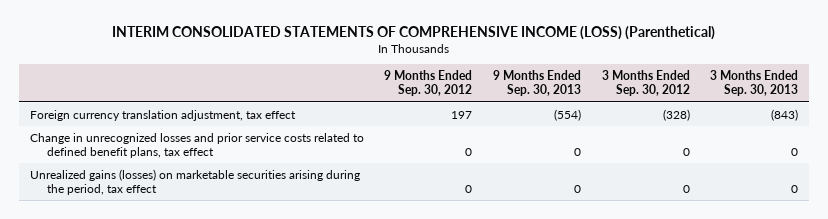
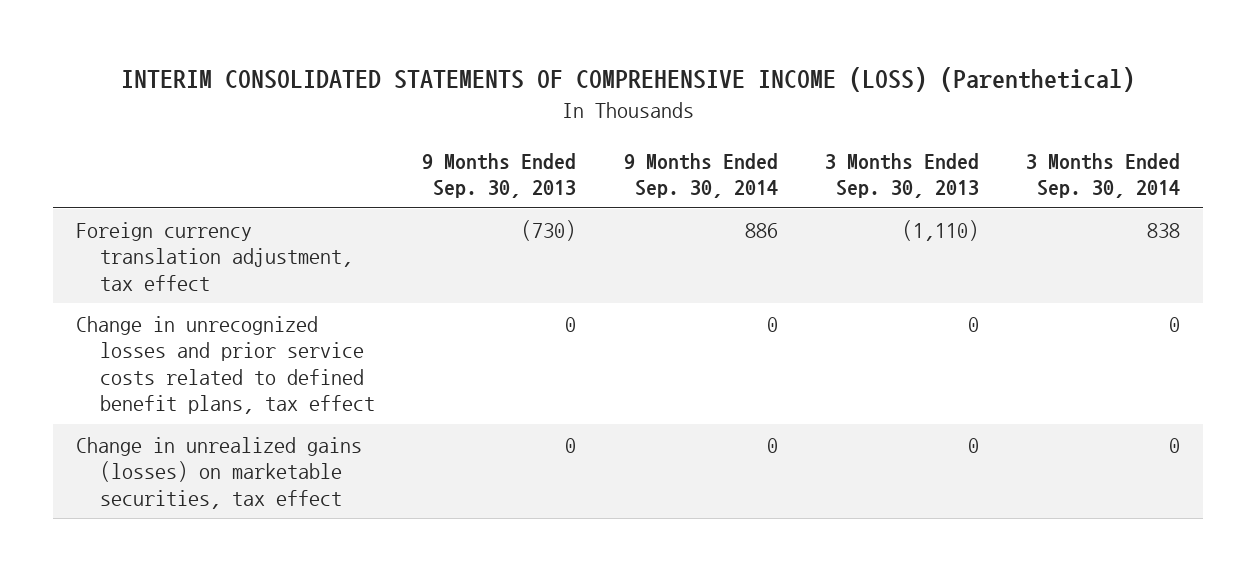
- | 9 Months Ended Sep. 30, 2012 | 9 Months Ended Sep. 30, 2013 | 3 Months Ended Sep. 30, 2012 | 3 Months Ended Sep. 30, 2013
+ | 9 Months Ended Sep. 30, 2013 | 9 Months Ended Sep. 30, 2014 | 3 Months Ended Sep. 30, 2013 | 3 Months Ended Sep. 30, 2014
- Foreign currency translation adjustment, tax effect | 197 | (554) | (328) | (843)
+ Foreign currency translation adjustment, tax effect | (730) | 886 | (1,110) | 838
- Unrealized gains (losses) on marketable securities arising during the period, tax effect | 0 | 0 | 0 | 0
+ Change in unrealized gains (losses) on marketable securities, tax effect | 0 | 0 | 0 | 0

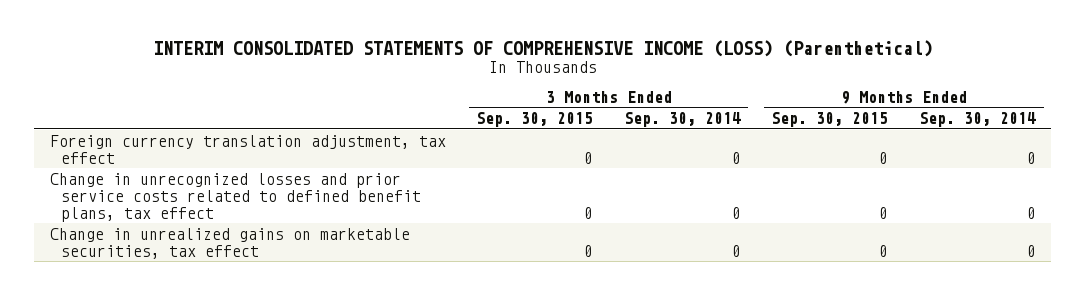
- | 9 Months Ended Sep. 30, 2013 | 9 Months Ended Sep. 30, 2014 | 3 Months Ended Sep. 30, 2013 | 3 Months Ended Sep. 30, 2014
+ | 3 Months Ended Sep. 30, 2015 | 3 Months Ended Sep. 30, 2014 | 9 Months Ended Sep. 30, 2015 | 9 Months Ended Sep. 30, 2014
- Foreign currency translation adjustment, tax effect | (730) | 886 | (1,110) | 838
+ Foreign currency translation adjustment, tax effect | 0 | 0 | 0 | 0
- Change in unrealized gains (losses) on marketable securities, tax effect | 0 | 0 | 0 | 0
+ Change in unrealized gains on marketable securities, tax effect | 0 | 0 | 0 | 0

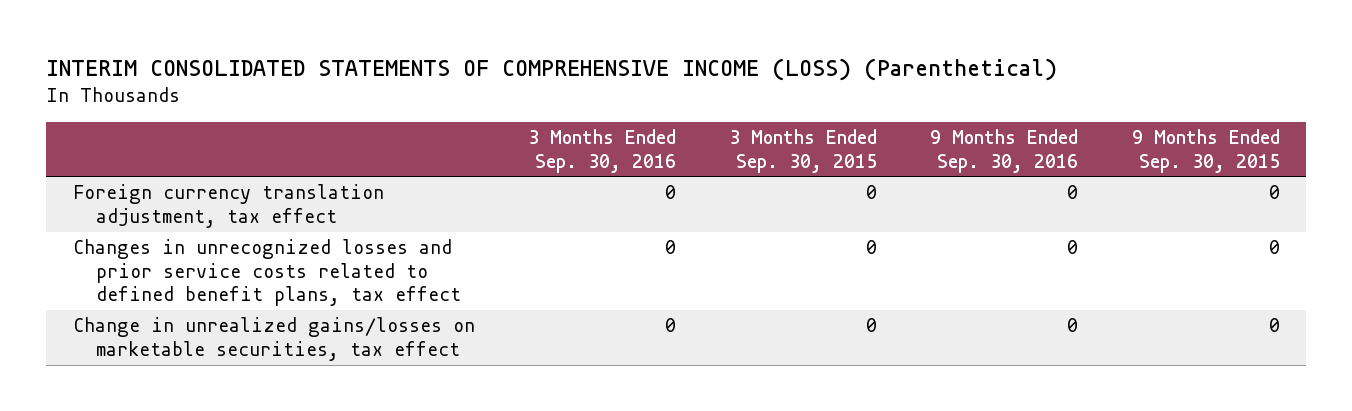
- | 3 Months Ended Sep. 30, 2015 | 3 Months Ended Sep. 30, 2014 | 9 Months Ended Sep. 30, 2015 | 9 Months Ended Sep. 30, 2014
+ | 3 Months Ended Sep. 30, 2016 | 3 Months Ended Sep. 30, 2015 | 9 Months Ended Sep. 30, 2016 | 9 Months Ended Sep. 30, 2015
- Change in unrecognized losses and prior service costs related to defined benefit plans, tax effect | 0 | 0 | 0 | 0
- Change in unrealized gains on marketable securities, tax effect | 0 | 0 | 0 | 0
+ Changes in unrecognized losses and prior service costs related to defined benefit plans, tax effect | 0 | 0 | 0 | 0
+ Change in unrealized gains/losses on marketable securities, tax effect | 0 | 0 | 0 | 0

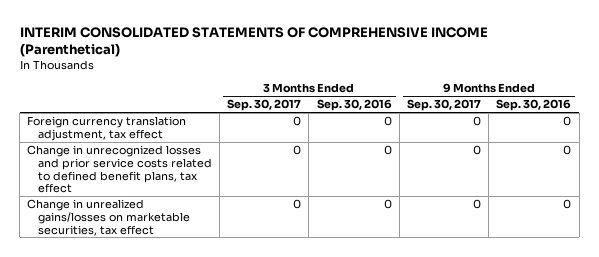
- INTERIM CONSOLIDATED STATEMENTS OF COMPREHENSIVE INCOME (LOSS) (Parenthetical)
+ INTERIM CONSOLIDATED STATEMENTS OF COMPREHENSIVE INCOME (Parenthetical)
- | 3 Months Ended Sep. 30, 2016 | 3 Months Ended Sep. 30, 2015 | 9 Months Ended Sep. 30, 2016 | 9 Months Ended Sep. 30, 2015
+ | 3 Months Ended Sep. 30, 2017 | 3 Months Ended Sep. 30, 2016 | 9 Months Ended Sep. 30, 2017 | 9 Months Ended Sep. 30, 2016
- Changes in unrecognized losses and prior service costs related to defined benefit plans, tax effect | 0 | 0 | 0 | 0
+ Change in unrecognized losses and prior service costs related to defined benefit plans, tax effect | 0 | 0 | 0 | 0

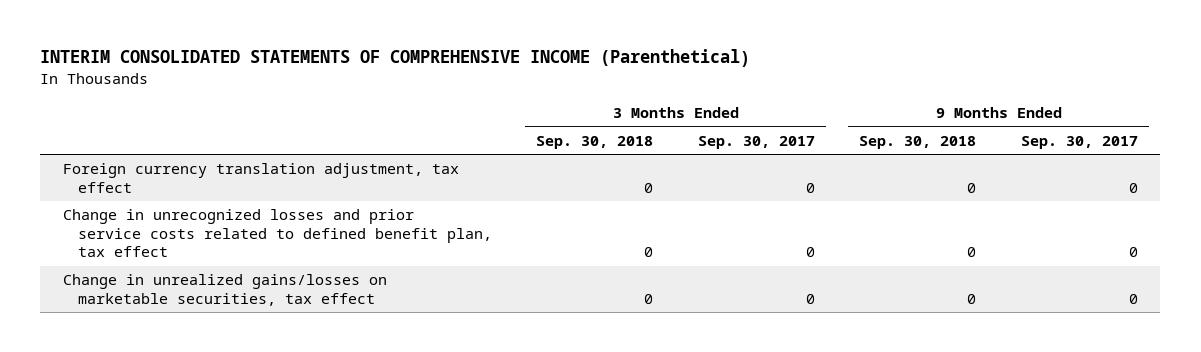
- | 3 Months Ended Sep. 30, 2017 | 3 Months Ended Sep. 30, 2016 | 9 Months Ended Sep. 30, 2017 | 9 Months Ended Sep. 30, 2016
+ | 3 Months Ended Sep. 30, 2018 | 3 Months Ended Sep. 30, 2017 | 9 Months Ended Sep. 30, 2018 | 9 Months Ended Sep. 30, 2017
- Change in unrecognized losses and prior service costs related to defined benefit plans, tax effect | 0 | 0 | 0 | 0
+ Change in unrecognized losses and prior service costs related to defined benefit plan, tax effect | 0 | 0 | 0 | 0

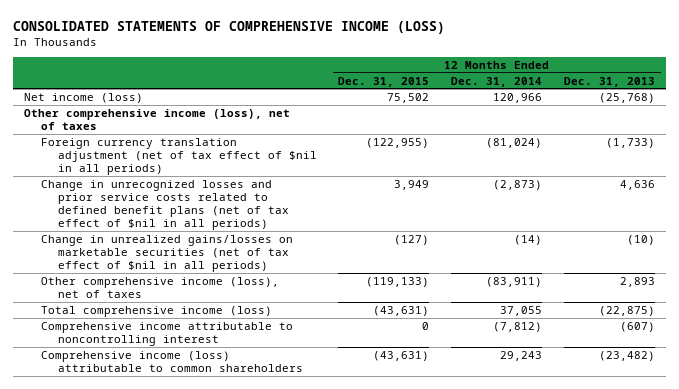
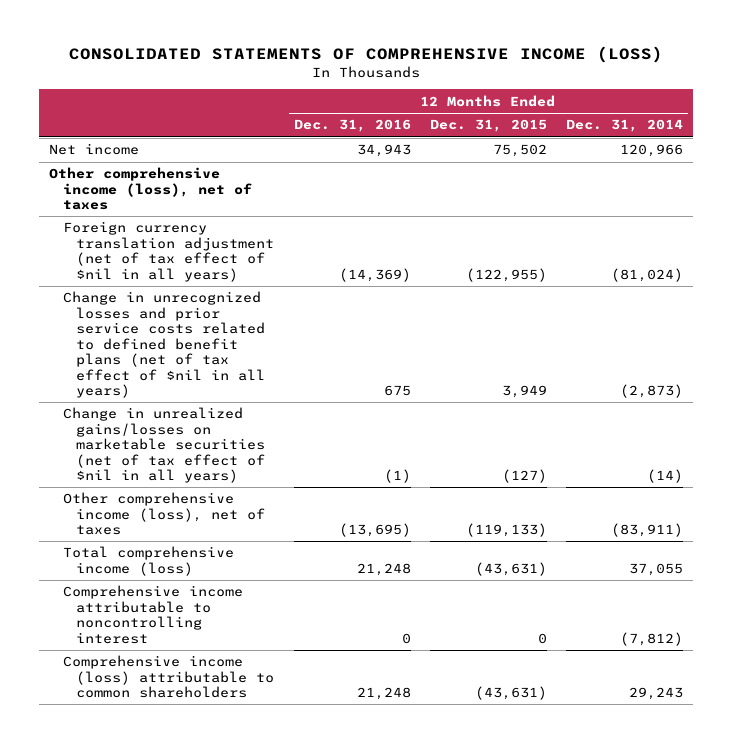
- | 12 Months Ended Dec. 31, 2015 | 12 Months Ended Dec. 31, 2014 | 12 Months Ended Dec. 31, 2013
+ | 12 Months Ended Dec. 31, 2016 | 12 Months Ended Dec. 31, 2015 | 12 Months Ended Dec. 31, 2014
- Net income (loss) | 75,502 | 120,966 | (25,768)
+ Net income | 34,943 | 75,502 | 120,966
- Foreign currency translation adjustment (net of tax effect of $nil in all periods) | (122,955) | (81,024) | (1,733)
- Change in unrecognized losses and prior service costs related to defined benefit plans (net of tax effect of $nil in all periods) | 3,949 | (2,873) | 4,636
- Change in unrealized gains/losses on marketable securities (net of tax effect of $nil in all periods) | (127) | (14) | (10)
+ Foreign currency translation adjustment (net of tax effect of $nil in all years) | (14,369) | (122,955) | (81,024)
+ Change in unrecognized losses and prior service costs related to defined benefit plans (net of tax effect of $nil in all years) | 675 | 3,949 | (2,873)
+ Change in unrealized gains/losses on marketable securities (net of tax effect of $nil in all years) | (1) | (127) | (14)

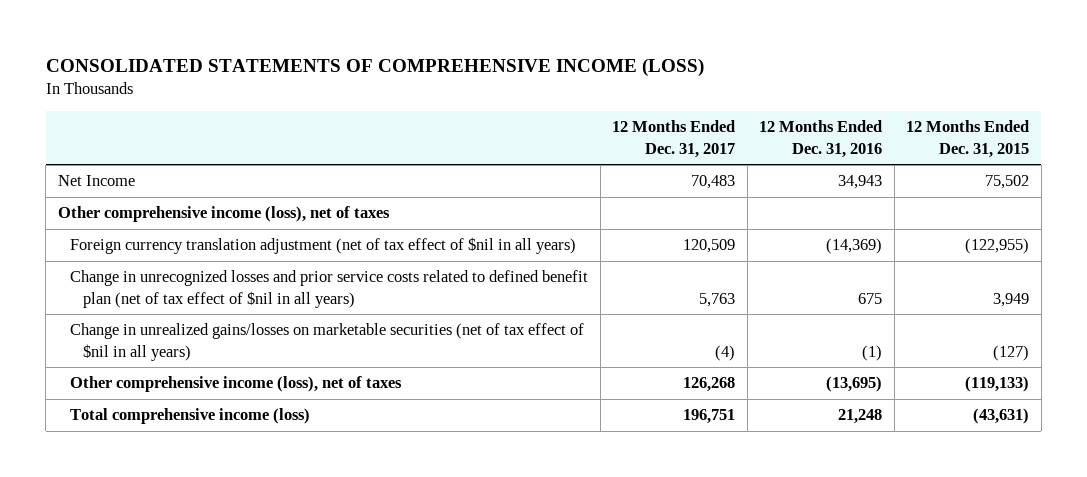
- | 12 Months Ended Dec. 31, 2016 | 12 Months Ended Dec. 31, 2015 | 12 Months Ended Dec. 31, 2014
+ | 12 Months Ended Dec. 31, 2017 | 12 Months Ended Dec. 31, 2016 | 12 Months Ended Dec. 31, 2015
- Net income | 34,943 | 75,502 | 120,966
+ Net Income | 70,483 | 34,943 | 75,502
- Change in unrecognized losses and prior service costs related to defined benefit plans (net of tax effect of $nil in all years) | 675 | 3,949 | (2,873)
+ Change in unrecognized losses and prior service costs related to defined benefit plan (net of tax effect of $nil in all years) | 5,763 | 675 | 3,949
- Comprehensive income attributable to noncontrolling interest | 0 | 0 | (7,812)
- Comprehensive income (loss) attributable to common shareholders | 21,248 | (43,631) | 29,243

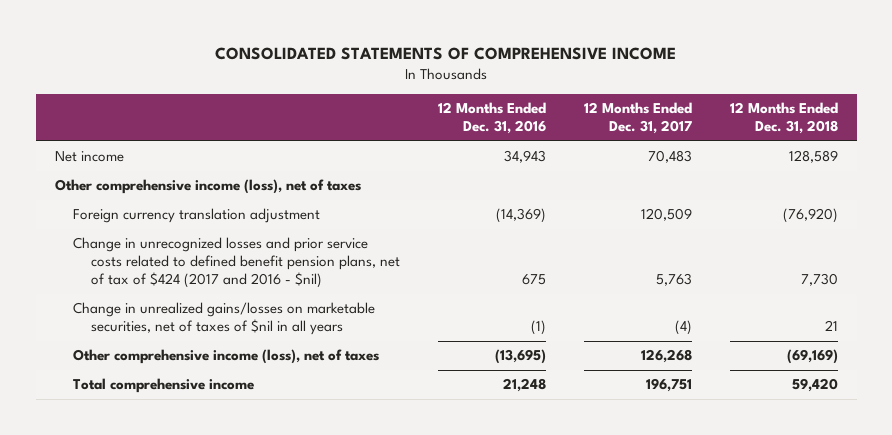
- CONSOLIDATED STATEMENTS OF COMPREHENSIVE INCOME (LOSS)
+ CONSOLIDATED STATEMENTS OF COMPREHENSIVE INCOME
- | 12 Months Ended Dec. 31, 2017 | 12 Months Ended Dec. 31, 2016 | 12 Months Ended Dec. 31, 2015
+ | 12 Months Ended Dec. 31, 2016 | 12 Months Ended Dec. 31, 2017 | 12 Months Ended Dec. 31, 2018
- Net Income | 70,483 | 34,943 | 75,502
+ Net income | 34,943 | 70,483 | 128,589
- Foreign currency translation adjustment (net of tax effect of $nil in all years) | 120,509 | (14,369) | (122,955)
- Change in unrecognized losses and prior service costs related to defined benefit plan (net of tax effect of $nil in all years) | 5,763 | 675 | 3,949
- Change in unrealized gains/losses on marketable securities (net of tax effect of $nil in all years) | (4) | (1) | (127)
+ Foreign currency translation adjustment | (14,369) | 120,509 | (76,920)
+ Change in unrecognized losses and prior service costs related to defined benefit pension plans, net of tax of $424 (2017 and 2016 - $nil) | 675 | 5,763 | 7,730
+ Change in unrealized gains/losses on marketable securities, net of taxes of $nil in all years | (1) | (4) | 21
- Total comprehensive income (loss) | 196,751 | 21,248 | (43,631)
+ Total comprehensive income | 21,248 | 196,751 | 59,420

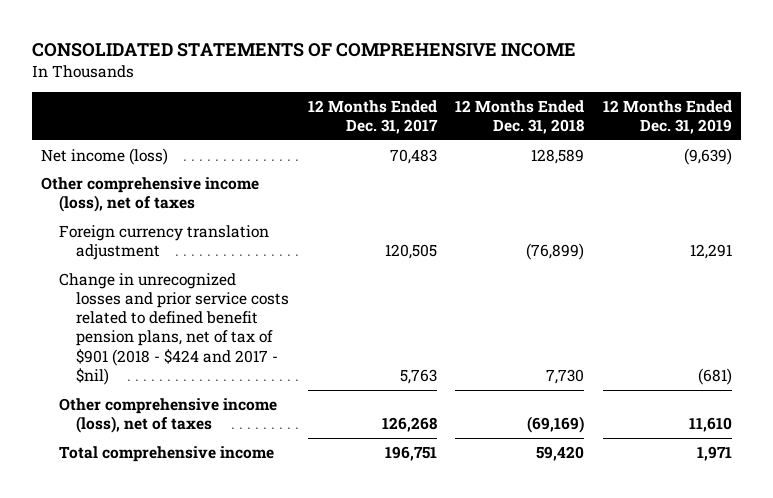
- | 12 Months Ended Dec. 31, 2016 | 12 Months Ended Dec. 31, 2017 | 12 Months Ended Dec. 31, 2018
+ | 12 Months Ended Dec. 31, 2017 | 12 Months Ended Dec. 31, 2018 | 12 Months Ended Dec. 31, 2019
- Net income | 34,943 | 70,483 | 128,589
+ Net income (loss) | 70,483 | 128,589 | (9,639)
- Foreign currency translation adjustment | (14,369) | 120,509 | (76,920)
- Change in unrecognized losses and prior service costs related to defined benefit pension plans, net of tax of $424 (2017 and 2016 - $nil) | 675 | 5,763 | 7,730
- Change in unrealized gains/losses on marketable securities, net of taxes of $nil in all years | (1) | (4) | 21
+ Foreign currency translation adjustment | 120,505 | (76,899) | 12,291
+ Change in unrecognized losses and prior service costs related to defined benefit pension plans, net of tax of $901 (2018 - $424 and 2017 - $nil) | 5,763 | 7,730 | (681)

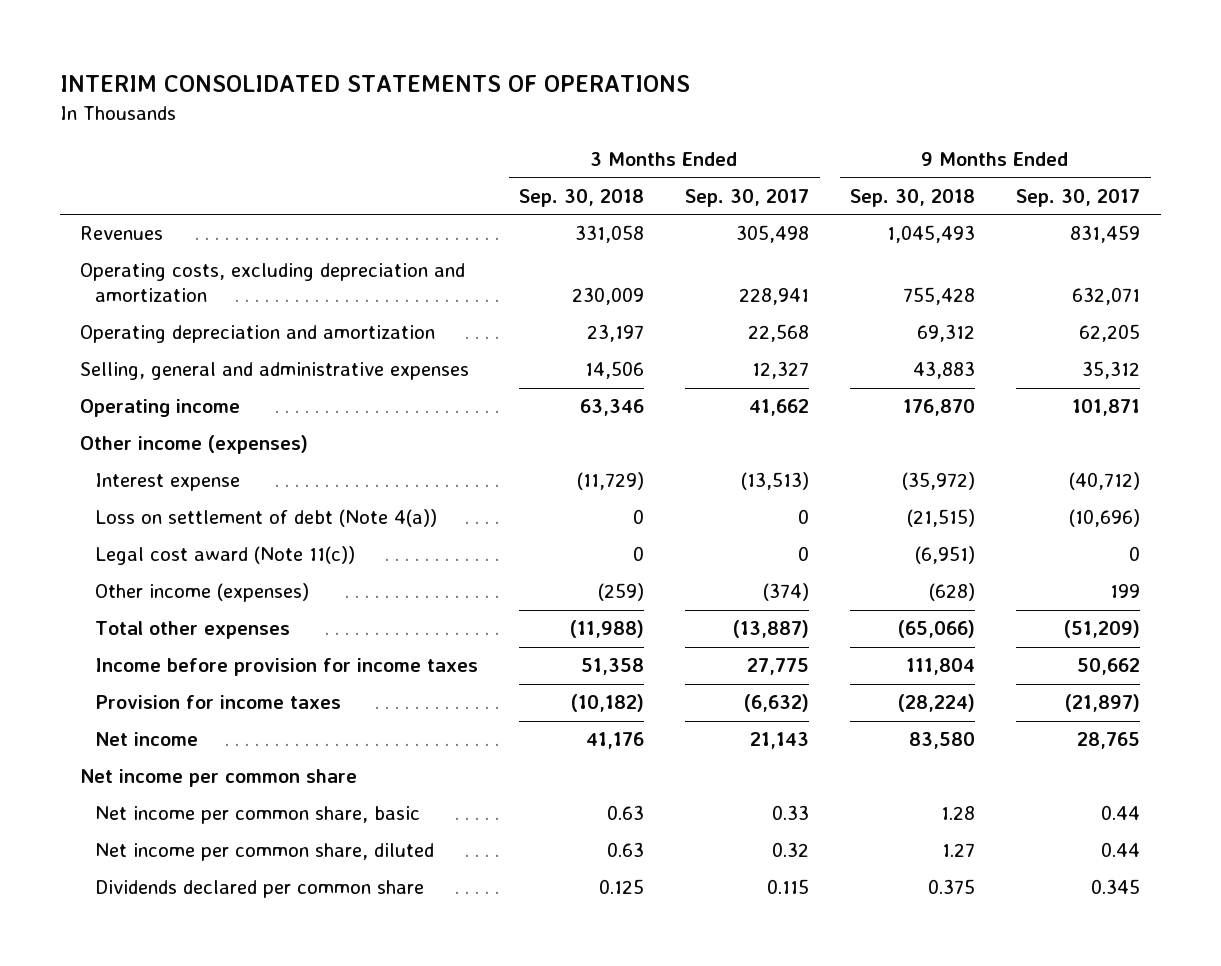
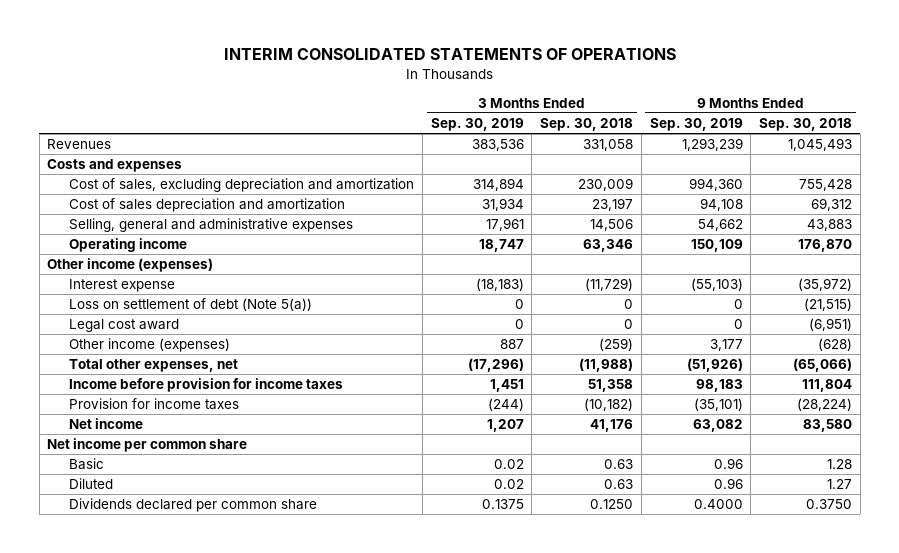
- | 3 Months Ended Sep. 30, 2018 | 3 Months Ended Sep. 30, 2017 | 9 Months Ended Sep. 30, 2018 | 9 Months Ended Sep. 30, 2017
+ | 3 Months Ended Sep. 30, 2019 | 3 Months Ended Sep. 30, 2018 | 9 Months Ended Sep. 30, 2019 | 9 Months Ended Sep. 30, 2018
- Operating costs, excluding depreciation and amortization | 230,009 | 228,941 | 755,428 | 632,071
- Operating depreciation and amortization | 23,197 | 22,568 | 69,312 | 62,205
+ Costs and expenses
+ Cost of sales, excluding depreciation and amortization | 314,894 | 230,009 | 994,360 | 755,428
+ Cost of sales depreciation and amortization | 31,934 | 23,197 | 94,108 | 69,312
- Loss on settlement of debt (Note 4(a)) | 0 | 0 | (21,515) | (10,696)
- Legal cost award (Note 11(c)) | 0 | 0 | (6,951) | 0
+ Loss on settlement of debt (Note 5(a)) | 0 | 0 | 0 | (21,515)
+ Legal cost award | 0 | 0 | 0 | (6,951)
- Total other expenses | (11,988) | (13,887) | (65,066) | (51,209)
+ Total other expenses, net | (17,296) | (11,988) | (51,926) | (65,066)
- Net income per common share, basic | 0.63 | 0.33 | 1.28 | 0.44
- Net income per common share, diluted | 0.63 | 0.32 | 1.27 | 0.44
- Dividends declared per common share | 0.125 | 0.115 | 0.375 | 0.345
+ Basic | 0.02 | 0.63 | 0.96 | 1.28
+ Diluted | 0.02 | 0.63 | 0.96 | 1.27
+ Dividends declared per common share | 0.1375 | 0.1250 | 0.4000 | 0.3750

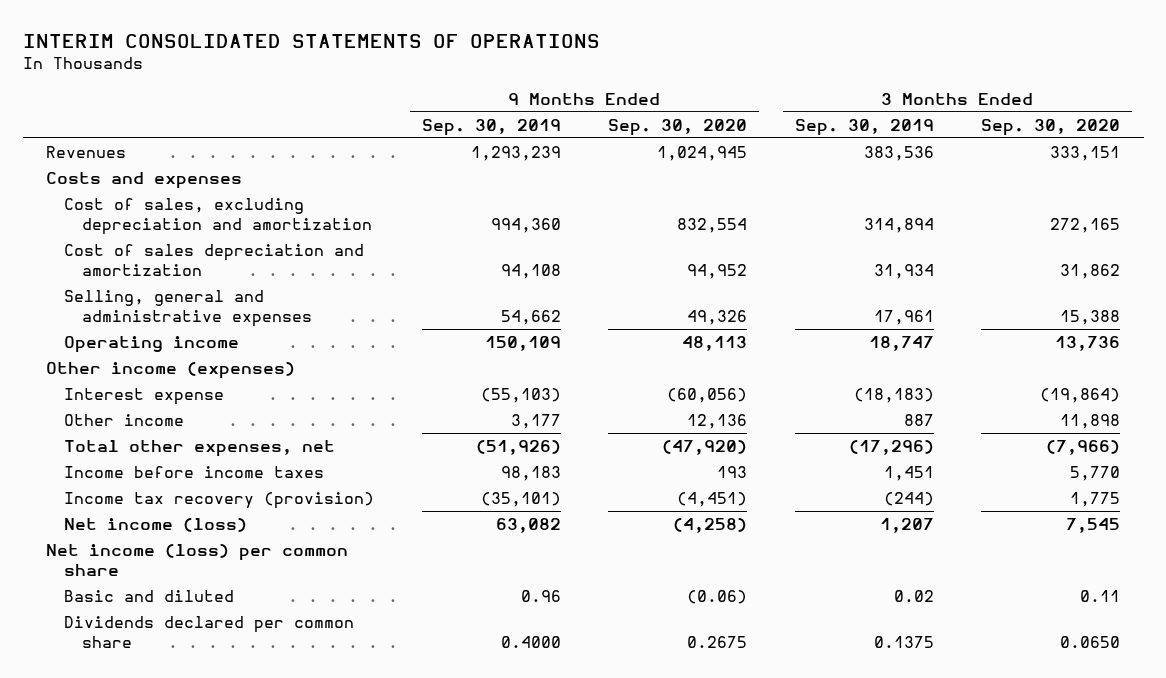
- | 3 Months Ended Sep. 30, 2019 | 3 Months Ended Sep. 30, 2018 | 9 Months Ended Sep. 30, 2019 | 9 Months Ended Sep. 30, 2018
+ | 9 Months Ended Sep. 30, 2019 | 9 Months Ended Sep. 30, 2020 | 3 Months Ended Sep. 30, 2019 | 3 Months Ended Sep. 30, 2020
- Loss on settlement of debt (Note 5(a)) | 0 | 0 | 0 | (21,515)
- Legal cost award | 0 | 0 | 0 | (6,951)
- Other income (expenses) | 887 | (259) | 3,177 | (628)
+ Other income | 3,177 | 12,136 | 887 | 11,898
- Income before provision for income taxes | 1,451 | 51,358 | 98,183 | 111,804
- Provision for income taxes | (244) | (10,182) | (35,101) | (28,224)
- Net income | 1,207 | 41,176 | 63,082 | 83,580
- Net income per common share
- Basic | 0.02 | 0.63 | 0.96 | 1.28
- Diluted | 0.02 | 0.63 | 0.96 | 1.27
+ Income before income taxes | 98,183 | 193 | 1,451 | 5,770
+ Income tax recovery (provision) | (35,101) | (4,451) | (244) | 1,775
+ Net income (loss) | 63,082 | (4,258) | 1,207 | 7,545
+ Net income (loss) per common share
+ Basic and diluted | 0.96 | (0.06) | 0.02 | 0.11

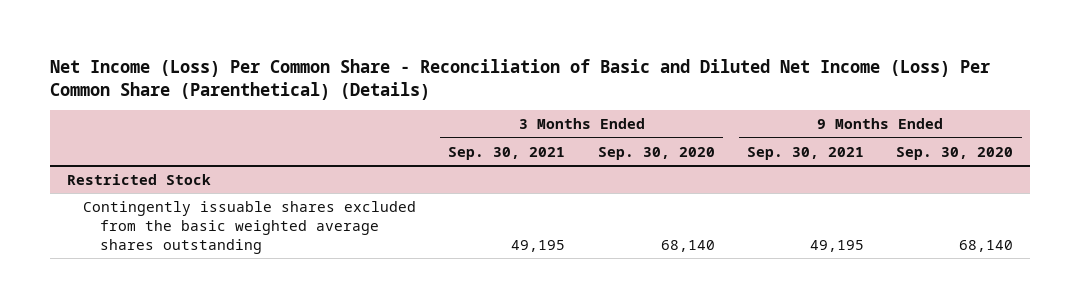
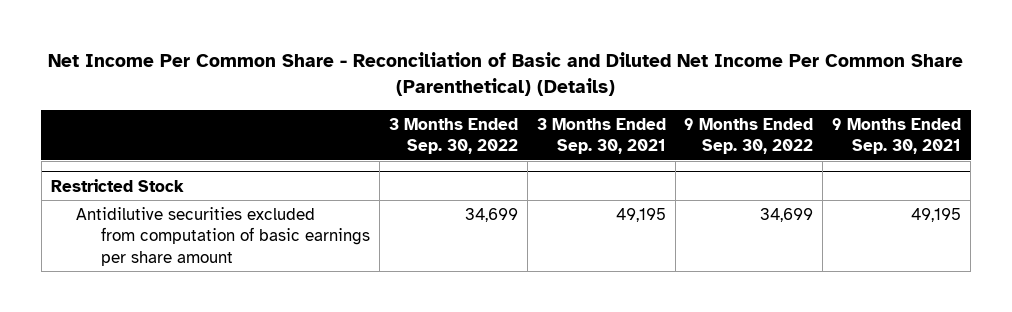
- Net Income (Loss) Per Common Share - Reconciliation of Basic and Diluted Net Income (Loss) Per Common Share (Parenthetical) (Details)
+ Net Income Per Common Share - Reconciliation of Basic and Diluted Net Income Per Common Share (Parenthetical) (Details)
- | 3 Months Ended Sep. 30, 2021 | 3 Months Ended Sep. 30, 2020 | 9 Months Ended Sep. 30, 2021 | 9 Months Ended Sep. 30, 2020
+ | 3 Months Ended Sep. 30, 2022 | 3 Months Ended Sep. 30, 2021 | 9 Months Ended Sep. 30, 2022 | 9 Months Ended Sep. 30, 2021
@ Restricted Stock
- Contingently issuable shares excluded from the basic weighted average shares outstanding | 49,195 | 68,140 | 49,195 | 68,140
+ Antidilutive securities excluded from computation of basic earnings per share amount | 34,699 | 49,195 | 34,699 | 49,195

